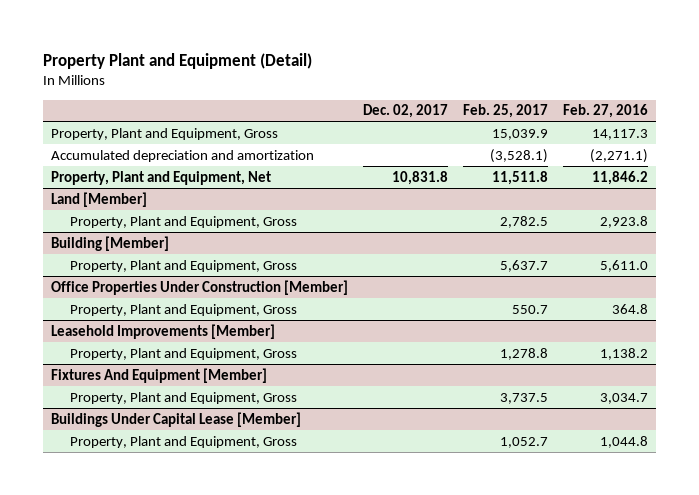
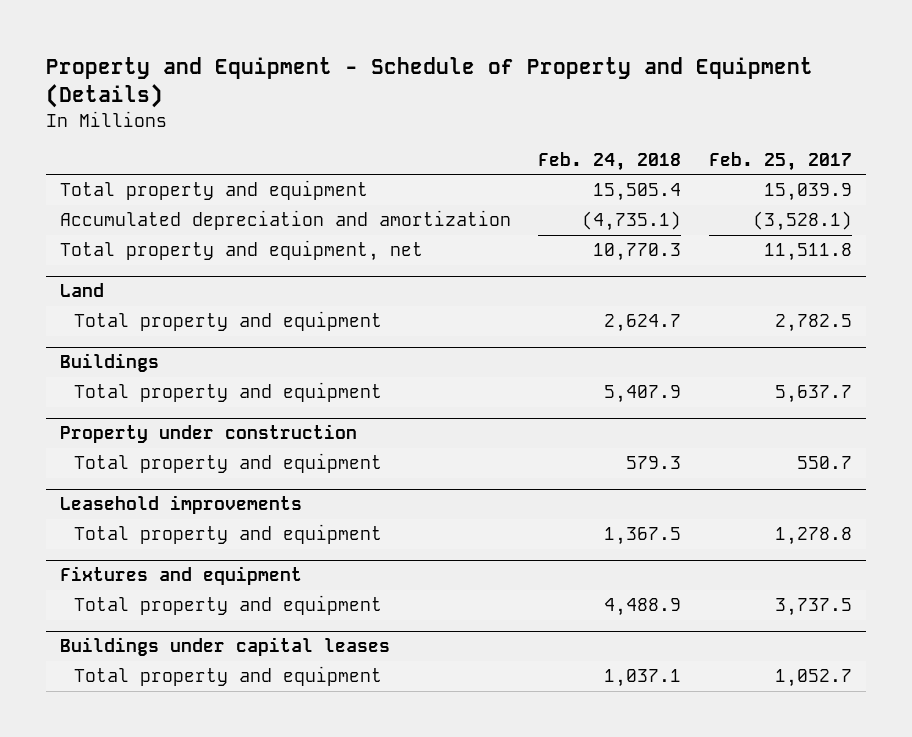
- Property Plant and Equipment (Detail)
+ Property and Equipment - Schedule of Property and Equipment (Details)
- | Dec. 02, 2017 | Feb. 25, 2017 | Feb. 27, 2016
+ | Feb. 24, 2018 | Feb. 25, 2017
- Property, Plant and Equipment, Gross | | 15,039.9 | 14,117.3
+ Total property and equipment | 15,505.4 | 15,039.9
- Property, Plant and Equipment, Net | 10,831.8 | 11,511.8 | 11,846.2
- Land [Member]
- Property, Plant and Equipment, Gross | | 2,782.5 | 2,923.8
- Building [Member]
- Property, Plant and Equipment, Gross | | 5,637.7 | 5,611.0
- Office Properties Under Construction [Member]
- Property, Plant and Equipment, Gross | | 550.7 | 364.8
- Leasehold Improvements [Member]
- Property, Plant and Equipment, Gross | | 1,278.8 | 1,138.2
- Fixtures And Equipment [Member]
- Property, Plant and Equipment, Gross | | 3,737.5 | 3,034.7
- Buildings Under Capital Lease [Member]
- Property, Plant and Equipment, Gross | | 1,052.7 | 1,044.8
+ Total property and equipment, net | 10,770.3 | 11,511.8
+ Land
+ Total property and equipment | 2,624.7 | 2,782.5
+ Buildings
+ Total property and equipment | 5,407.9 | 5,637.7
+ Property under construction
+ Total property and equipment | 579.3 | 550.7
+ Leasehold improvements
+ Total property and equipment | 1,367.5 | 1,278.8
+ Fixtures and equipment
+ Total property and equipment | 4,488.9 | 3,737.5
+ Buildings under capital leases
+ Total property and equipment | 1,037.1 | 1,052.7

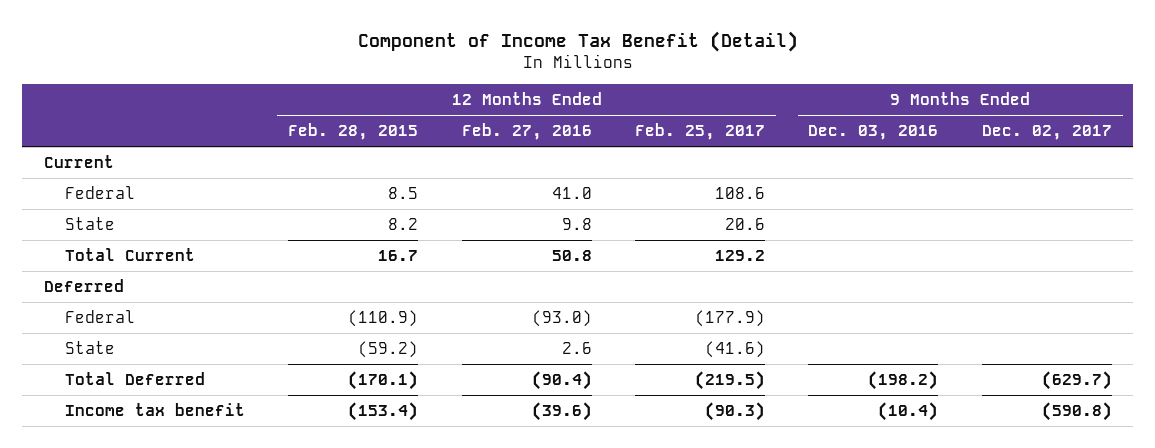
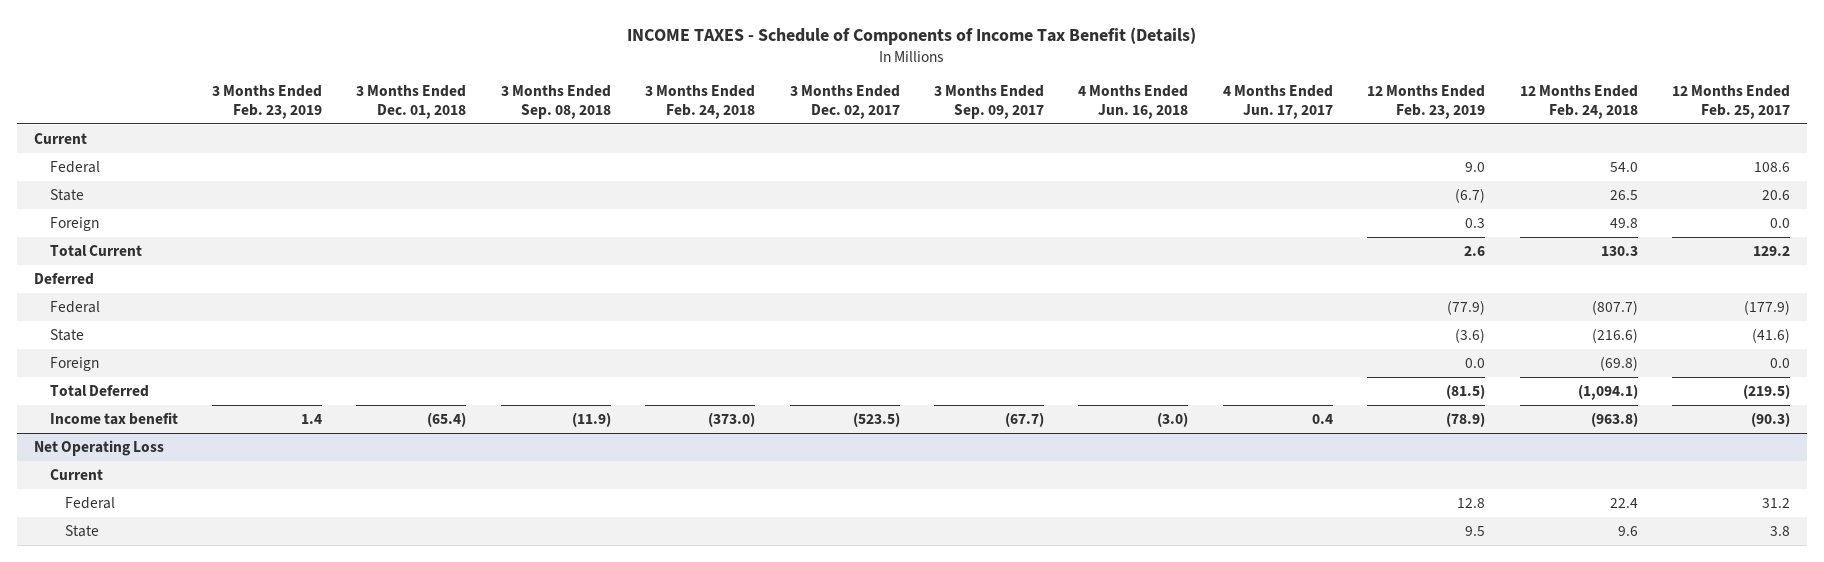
- Component of Income Tax Benefit (Detail)
+ INCOME TAXES - Schedule of Components of Income Tax Benefit (Details)
- | 12 Months Ended Feb. 28, 2015 | 12 Months Ended Feb. 27, 2016 | 12 Months Ended Feb. 25, 2017 | 9 Months Ended Dec. 03, 2016 | 9 Months Ended Dec. 02, 2017
+ | 3 Months Ended Feb. 23, 2019 | 3 Months Ended Dec. 01, 2018 | 3 Months Ended Sep. 08, 2018 | 3 Months Ended Feb. 24, 2018 | 3 Months Ended Dec. 02, 2017 | 3 Months Ended Sep. 09, 2017 | 4 Months Ended Jun. 16, 2018 | 4 Months Ended Jun. 17, 2017 | 12 Months Ended Feb. 23, 2019 | 12 Months Ended Feb. 24, 2018 | 12 Months Ended Feb. 25, 2017
+ Foreign | | | | | | | | | 0.3 | 49.8 | 0.0
+ Foreign | | | | | | | | | 0.0 | (69.8) | 0.0
+ Net Operating Loss
+ Current
+ Federal | | | | | | | | | 12.8 | 22.4 | 31.2
+ State | | | | | | | | | 9.5 | 9.6 | 3.8

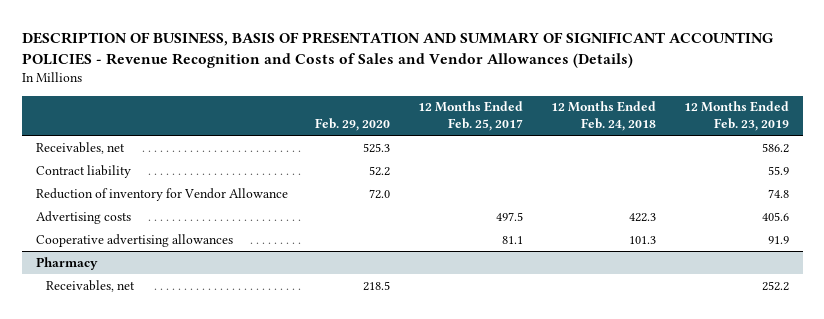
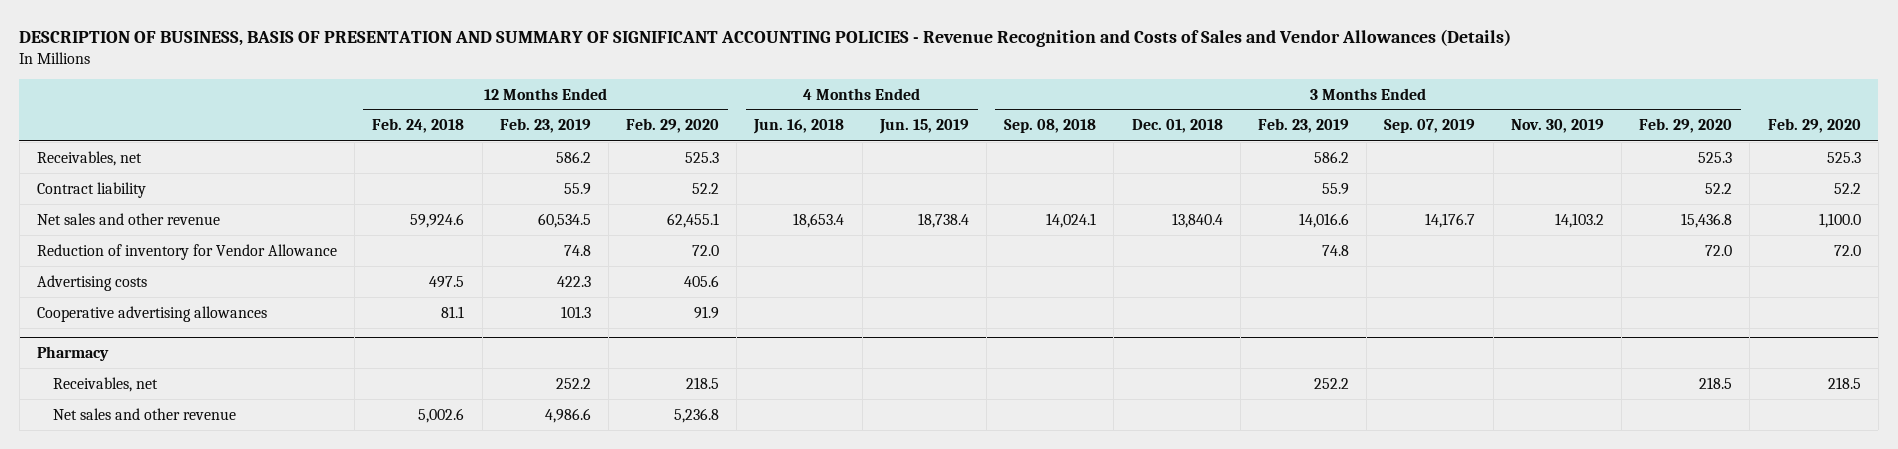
- | Feb. 29, 2020 | 12 Months Ended Feb. 25, 2017 | 12 Months Ended Feb. 24, 2018 | 12 Months Ended Feb. 23, 2019
+ | 12 Months Ended Feb. 24, 2018 | 12 Months Ended Feb. 23, 2019 | 12 Months Ended Feb. 29, 2020 | 4 Months Ended Jun. 16, 2018 | 4 Months Ended Jun. 15, 2019 | 3 Months Ended Sep. 08, 2018 | 3 Months Ended Dec. 01, 2018 | 3 Months Ended Feb. 23, 2019 | 3 Months Ended Sep. 07, 2019 | 3 Months Ended Nov. 30, 2019 | 3 Months Ended Feb. 29, 2020 | Feb. 29, 2020
+ Net sales and other revenue | 59,924.6 | 60,534.5 | 62,455.1 | 18,653.4 | 18,738.4 | 14,024.1 | 13,840.4 | 14,016.6 | 14,176.7 | 14,103.2 | 15,436.8 | 1,100.0
- Advertising costs | | 497.5 | 422.3 | 405.6
- Cooperative advertising allowances | | 81.1 | 101.3 | 91.9
+ Advertising costs | 497.5 | 422.3 | 405.6 | | | | | | | | |
+ Cooperative advertising allowances | 81.1 | 101.3 | 91.9 | | | | | | | | |
@ Pharmacy
+ Net sales and other revenue | 5,002.6 | 4,986.6 | 5,236.8 | | | | | | | | |

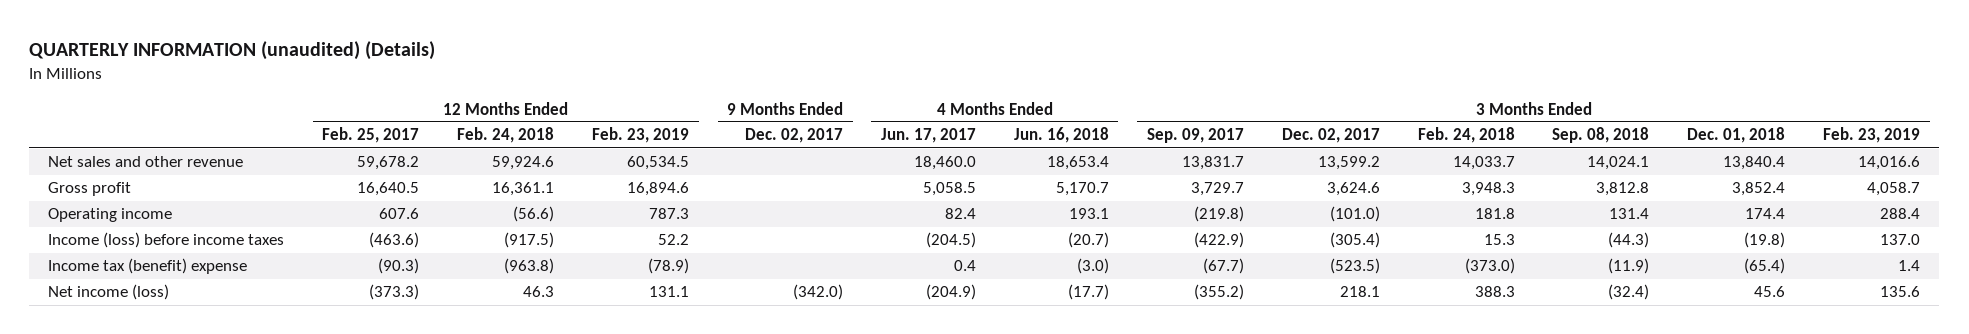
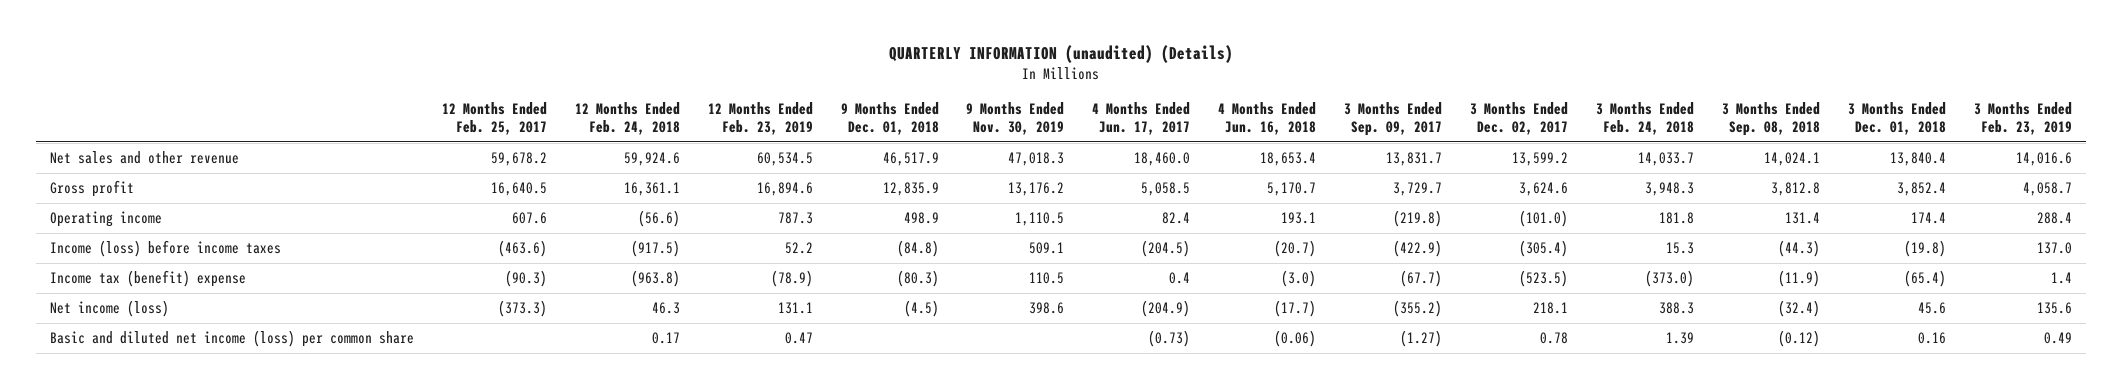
- | 12 Months Ended Feb. 25, 2017 | 12 Months Ended Feb. 24, 2018 | 12 Months Ended Feb. 23, 2019 | 9 Months Ended Dec. 02, 2017 | 4 Months Ended Jun. 17, 2017 | 4 Months Ended Jun. 16, 2018 | 3 Months Ended Sep. 09, 2017 | 3 Months Ended Dec. 02, 2017 | 3 Months Ended Feb. 24, 2018 | 3 Months Ended Sep. 08, 2018 | 3 Months Ended Dec. 01, 2018 | 3 Months Ended Feb. 23, 2019
+ | 12 Months Ended Feb. 25, 2017 | 12 Months Ended Feb. 24, 2018 | 12 Months Ended Feb. 23, 2019 | 9 Months Ended Dec. 01, 2018 | 9 Months Ended Nov. 30, 2019 | 4 Months Ended Jun. 17, 2017 | 4 Months Ended Jun. 16, 2018 | 3 Months Ended Sep. 09, 2017 | 3 Months Ended Dec. 02, 2017 | 3 Months Ended Feb. 24, 2018 | 3 Months Ended Sep. 08, 2018 | 3 Months Ended Dec. 01, 2018 | 3 Months Ended Feb. 23, 2019
+ Basic and diluted net income (loss) per common share | | 0.17 | 0.47 | | | (0.73) | (0.06) | (1.27) | 0.78 | 1.39 | (0.12) | 0.16 | 0.49

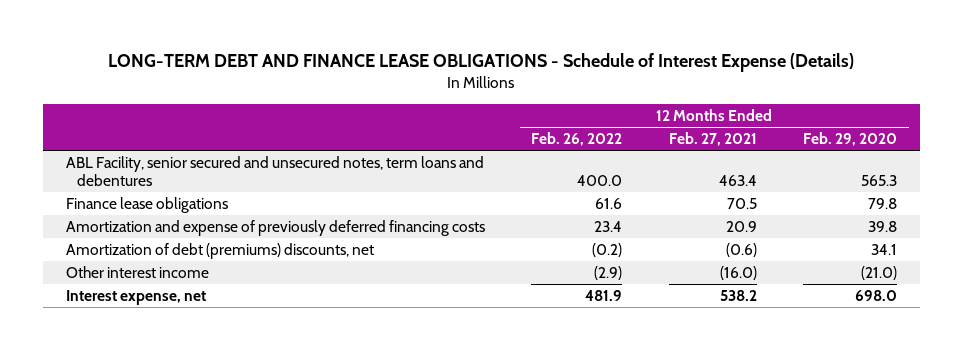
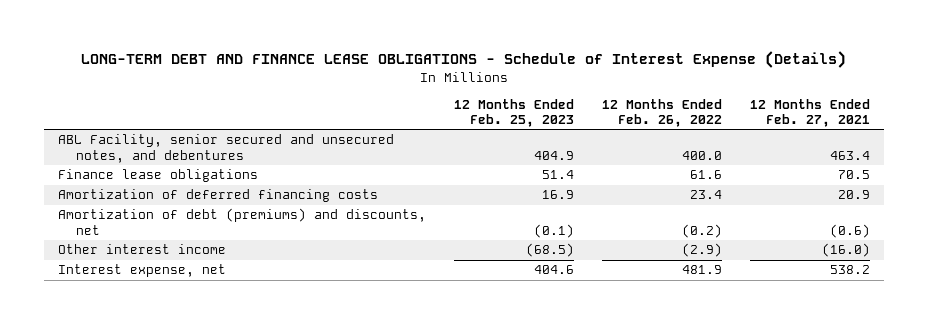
- | 12 Months Ended Feb. 26, 2022 | 12 Months Ended Feb. 27, 2021 | 12 Months Ended Feb. 29, 2020
+ | 12 Months Ended Feb. 25, 2023 | 12 Months Ended Feb. 26, 2022 | 12 Months Ended Feb. 27, 2021
- ABL Facility, senior secured and unsecured notes, term loans and debentures | 400.0 | 463.4 | 565.3
+ ABL Facility, senior secured and unsecured notes, and debentures | 404.9 | 400.0 | 463.4
- Amortization and expense of previously deferred financing costs | 23.4 | 20.9 | 39.8
- Amortization of debt (premiums) discounts, net | (0.2) | (0.6) | 34.1
+ Amortization of deferred financing costs | 16.9 | 23.4 | 20.9
+ Amortization of debt (premiums) and discounts, net | (0.1) | (0.2) | (0.6)

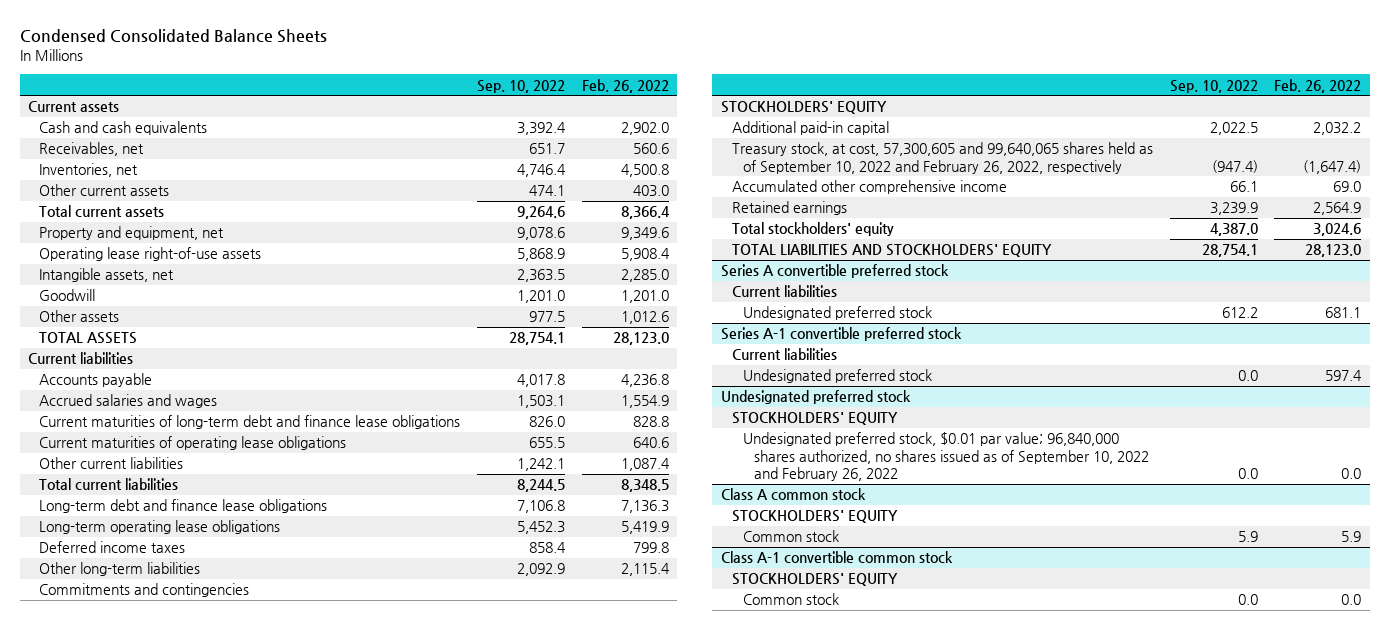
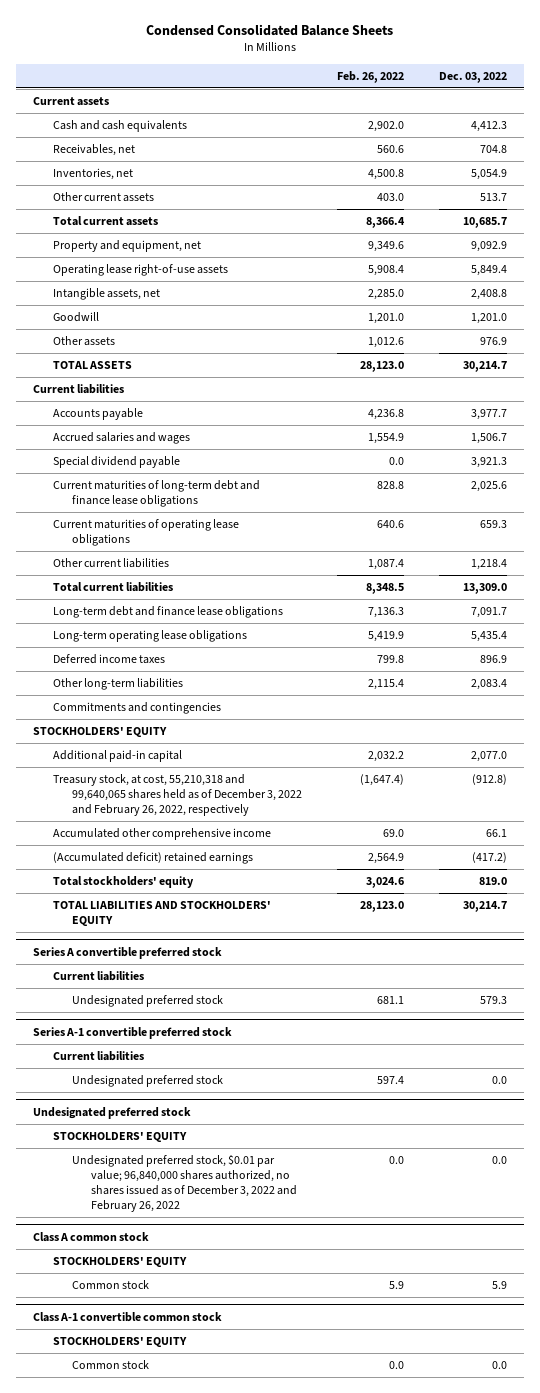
- | Sep. 10, 2022 | Feb. 26, 2022
+ | Feb. 26, 2022 | Dec. 03, 2022
+ Special dividend payable | 0.0 | 3,921.3
- Treasury stock, at cost, 57,300,605 and 99,640,065 shares held as of September 10, 2022 and February 26, 2022, respectively | (947.4) | (1,647.4)
+ Treasury stock, at cost, 55,210,318 and 99,640,065 shares held as of December 3, 2022 and February 26, 2022, respectively | (1,647.4) | (912.8)
- Retained earnings | 3,239.9 | 2,564.9
+ (Accumulated deficit) retained earnings | 2,564.9 | (417.2)
@ Undesignated preferred stock
- Undesignated preferred stock, $0.01 par value; 96,840,000 shares authorized, no shares issued as of September 10, 2022 and February 26, 2022 | 0.0 | 0.0
+ Undesignated preferred stock, $0.01 par value; 96,840,000 shares authorized, no shares issued as of December 3, 2022 and February 26, 2022 | 0.0 | 0.0

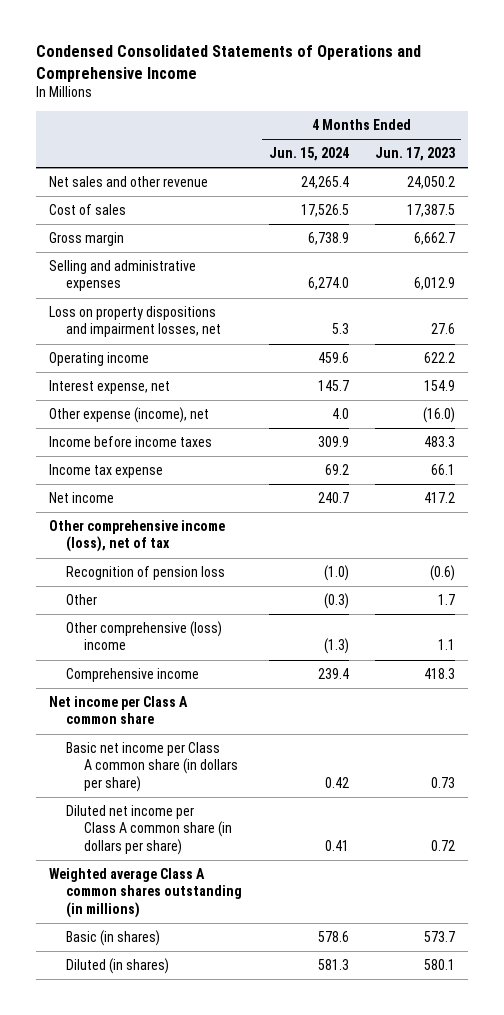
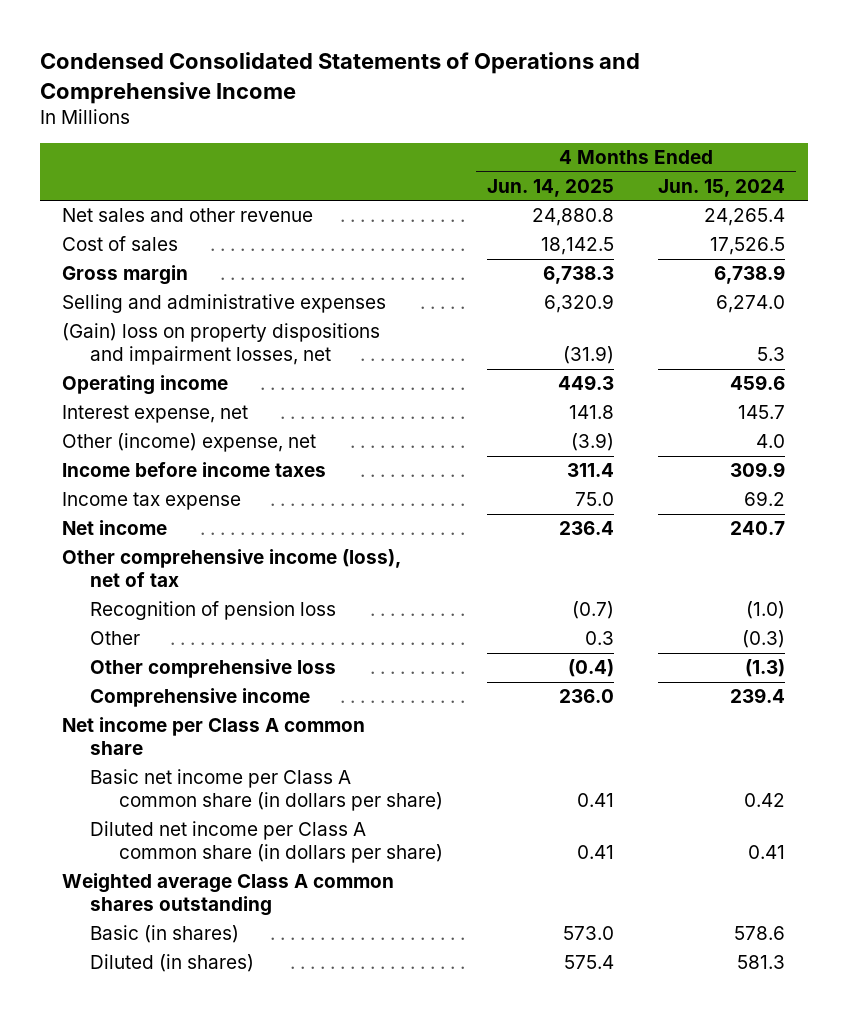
- | 4 Months Ended Jun. 15, 2024 | 4 Months Ended Jun. 17, 2023
+ | 4 Months Ended Jun. 14, 2025 | 4 Months Ended Jun. 15, 2024
- Loss on property dispositions and impairment losses, net | 5.3 | 27.6
+ (Gain) loss on property dispositions and impairment losses, net | (31.9) | 5.3
- Other expense (income), net | 4.0 | (16.0)
+ Other (income) expense, net | (3.9) | 4.0
- Other comprehensive (loss) income | (1.3) | 1.1
+ Other comprehensive loss | (0.4) | (1.3)
- Weighted average Class A common shares outstanding (in millions)
+ Weighted average Class A common shares outstanding

